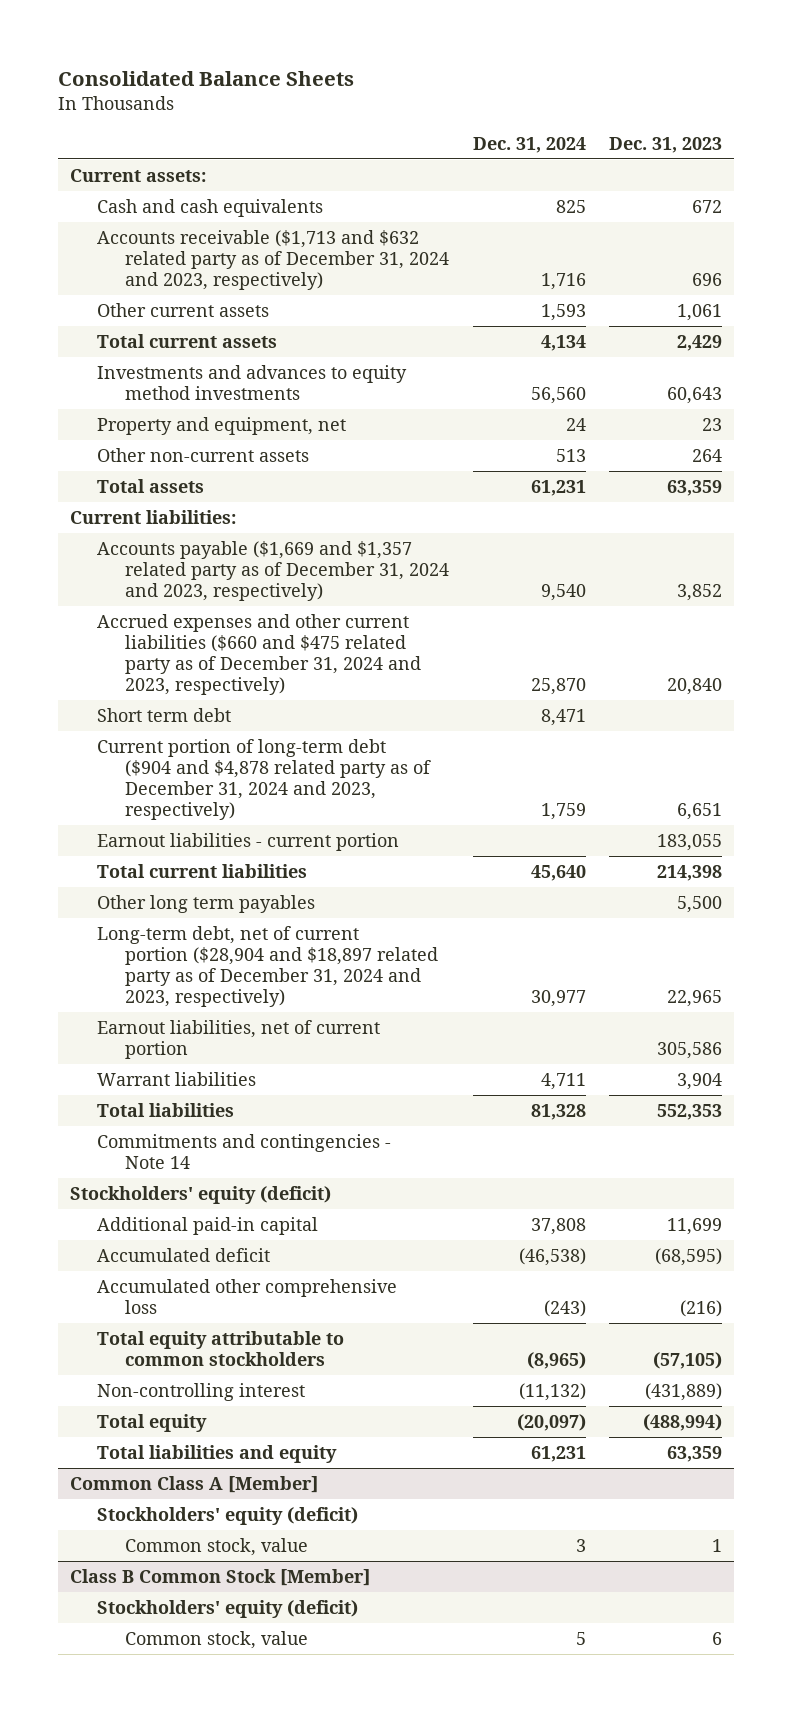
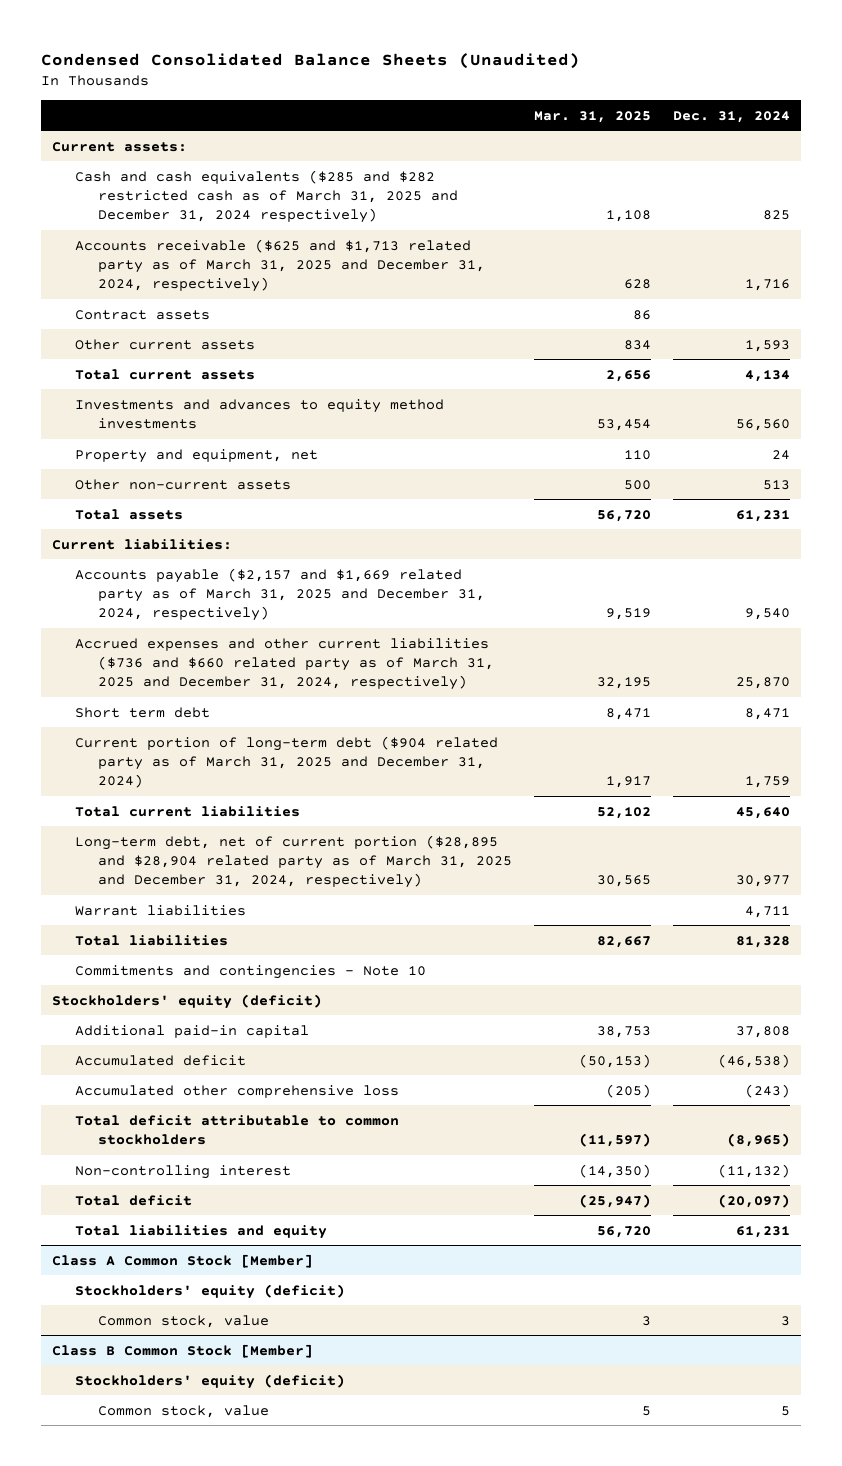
- Consolidated Balance Sheets
+ Condensed Consolidated Balance Sheets (Unaudited)
- | Dec. 31, 2024 | Dec. 31, 2023
+ | Mar. 31, 2025 | Dec. 31, 2024
- Cash and cash equivalents | 825 | 672
- Accounts receivable ($1,713 and $632 related party as of December 31, 2024 and 2023, respectively) | 1,716 | 696
+ Cash and cash equivalents ($285 and $282 restricted cash as of March 31, 2025 and December 31, 2024 respectively) | 1,108 | 825
+ Accounts receivable ($625 and $1,713 related party as of March 31, 2025 and December 31, 2024, respectively) | 628 | 1,716
+ Contract assets | 86 |
- Accounts payable ($1,669 and $1,357 related party as of December 31, 2024 and 2023, respectively) | 9,540 | 3,852
- Accrued expenses and other current liabilities ($660 and $475 related party as of December 31, 2024 and 2023, respectively) | 25,870 | 20,840
+ Accounts payable ($2,157 and $1,669 related party as of March 31, 2025 and December 31, 2024, respectively) | 9,519 | 9,540
+ Accrued expenses and other current liabilities ($736 and $660 related party as of March 31, 2025 and December 31, 2024, respectively) | 32,195 | 25,870
- Current portion of long-term debt ($904 and $4,878 related party as of December 31, 2024 and 2023, respectively) | 1,759 | 6,651
- Earnout liabilities - current portion | | 183,055
+ Current portion of long-term debt ($904 related party as of March 31, 2025 and December 31, 2024) | 1,917 | 1,759
- Other long term payables | | 5,500
- Long-term debt, net of current portion ($28,904 and $18,897 related party as of December 31, 2024 and 2023, respectively) | 30,977 | 22,965
- Earnout liabilities, net of current portion | | 305,586
+ Long-term debt, net of current portion ($28,895 and $28,904 related party as of March 31, 2025 and December 31, 2024, respectively) | 30,565 | 30,977
- Commitments and contingencies - Note 14
+ Commitments and contingencies - Note 10
- Total equity attributable to common stockholders | (8,965) | (57,105)
+ Total deficit attributable to common stockholders | (11,597) | (8,965)
- Total equity | (20,097) | (488,994)
+ Total deficit | (25,947) | (20,097)
- Common Class A [Member]
+ Class A Common Stock [Member]

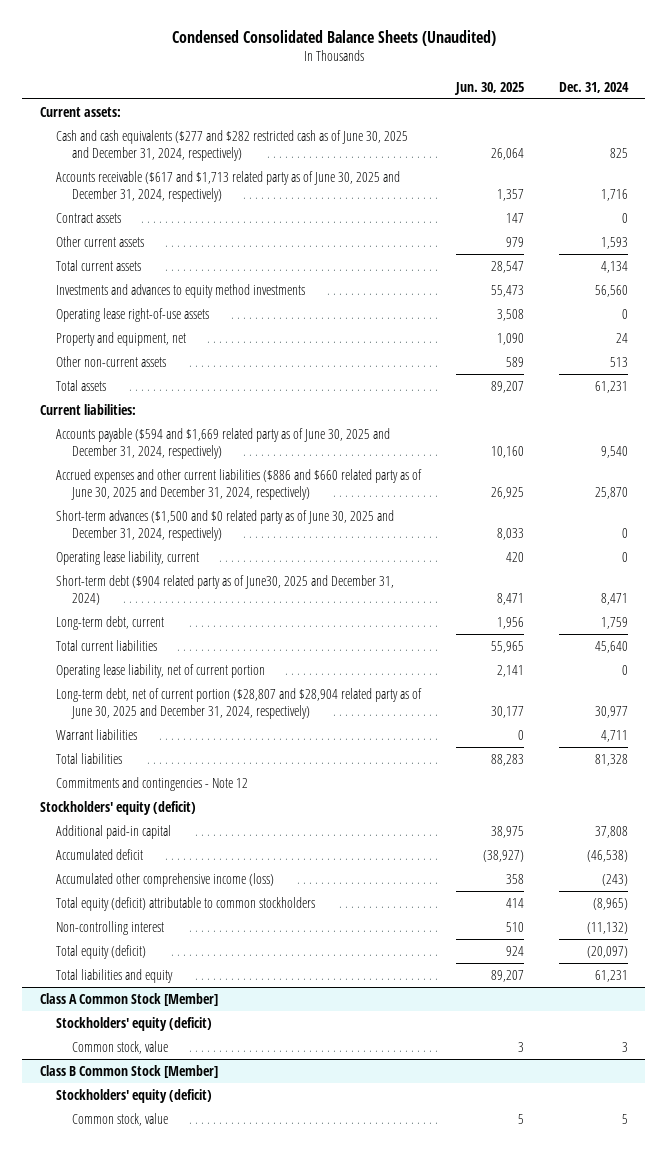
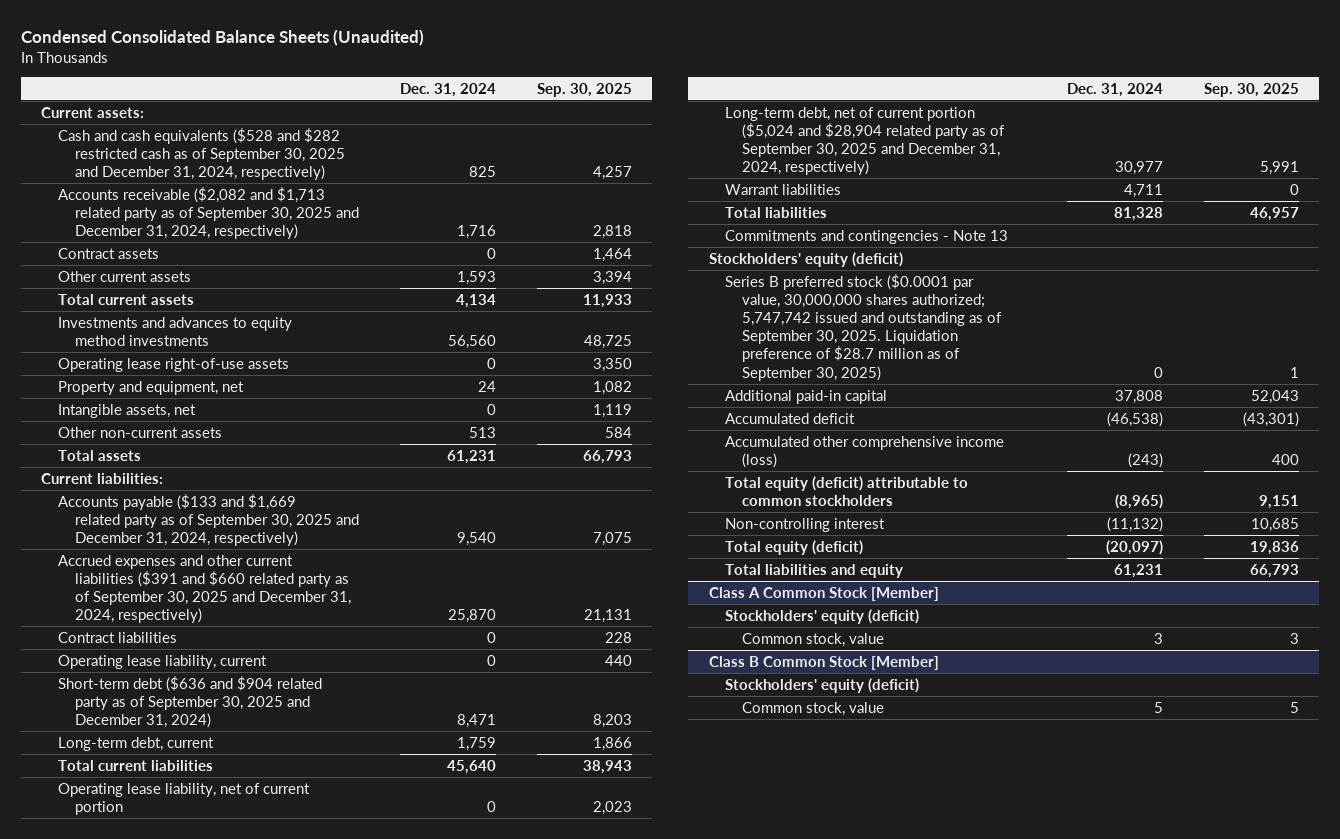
- | Jun. 30, 2025 | Dec. 31, 2024
+ | Dec. 31, 2024 | Sep. 30, 2025
- Cash and cash equivalents ($277 and $282 restricted cash as of June 30, 2025 and December 31, 2024, respectively) | 26,064 | 825
- Accounts receivable ($617 and $1,713 related party as of June 30, 2025 and December 31, 2024, respectively) | 1,357 | 1,716
+ Cash and cash equivalents ($528 and $282 restricted cash as of September 30, 2025 and December 31, 2024, respectively) | 825 | 4,257
+ Accounts receivable ($2,082 and $1,713 related party as of September 30, 2025 and December 31, 2024, respectively) | 1,716 | 2,818
+ Intangible assets, net | 0 | 1,119
- Accounts payable ($594 and $1,669 related party as of June 30, 2025 and December 31, 2024, respectively) | 10,160 | 9,540
- Accrued expenses and other current liabilities ($886 and $660 related party as of June 30, 2025 and December 31, 2024, respectively) | 26,925 | 25,870
- Short-term advances ($1,500 and $0 related party as of June 30, 2025 and December 31, 2024, respectively) | 8,033 | 0
+ Accounts payable ($133 and $1,669 related party as of September 30, 2025 and December 31, 2024, respectively) | 9,540 | 7,075
+ Accrued expenses and other current liabilities ($391 and $660 related party as of September 30, 2025 and December 31, 2024, respectively) | 25,870 | 21,131
+ Contract liabilities | 0 | 228
- Short-term debt ($904 related party as of June30, 2025 and December 31, 2024) | 8,471 | 8,471
+ Short-term debt ($636 and $904 related party as of September 30, 2025 and December 31, 2024) | 8,471 | 8,203
- Long-term debt, net of current portion ($28,807 and $28,904 related party as of June 30, 2025 and December 31, 2024, respectively) | 30,177 | 30,977
+ Long-term debt, net of current portion ($5,024 and $28,904 related party as of September 30, 2025 and December 31, 2024, respectively) | 30,977 | 5,991
- Commitments and contingencies - Note 12
+ Commitments and contingencies - Note 13
+ Series B preferred stock ($0.0001 par value, 30,000,000 shares authorized; 5,747,742 issued and outstanding as of September 30, 2025. Liquidation preference of $28.7 million as of September 30, 2025) | 0 | 1

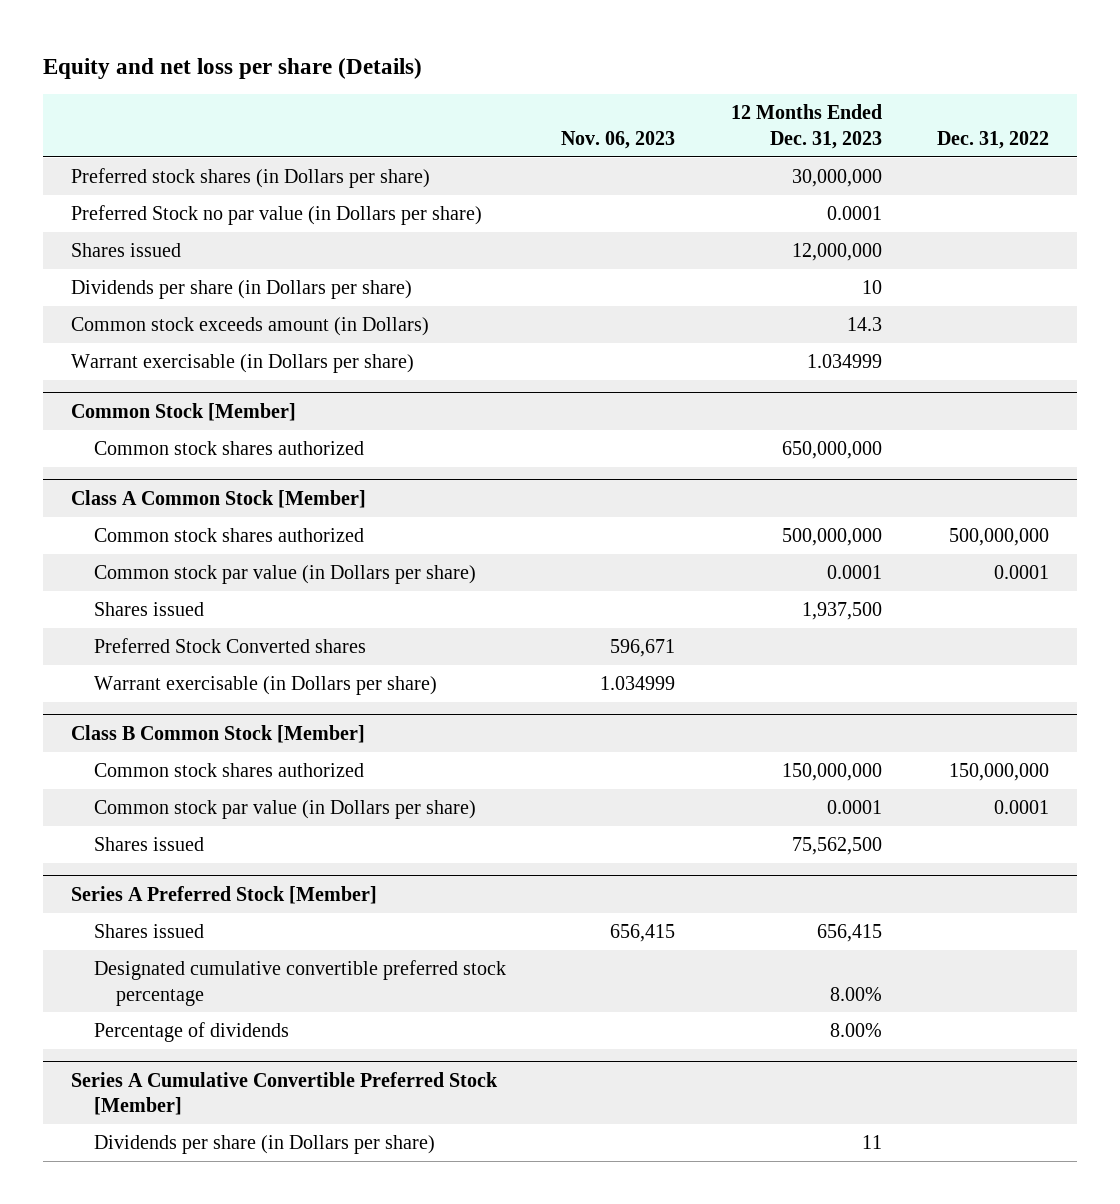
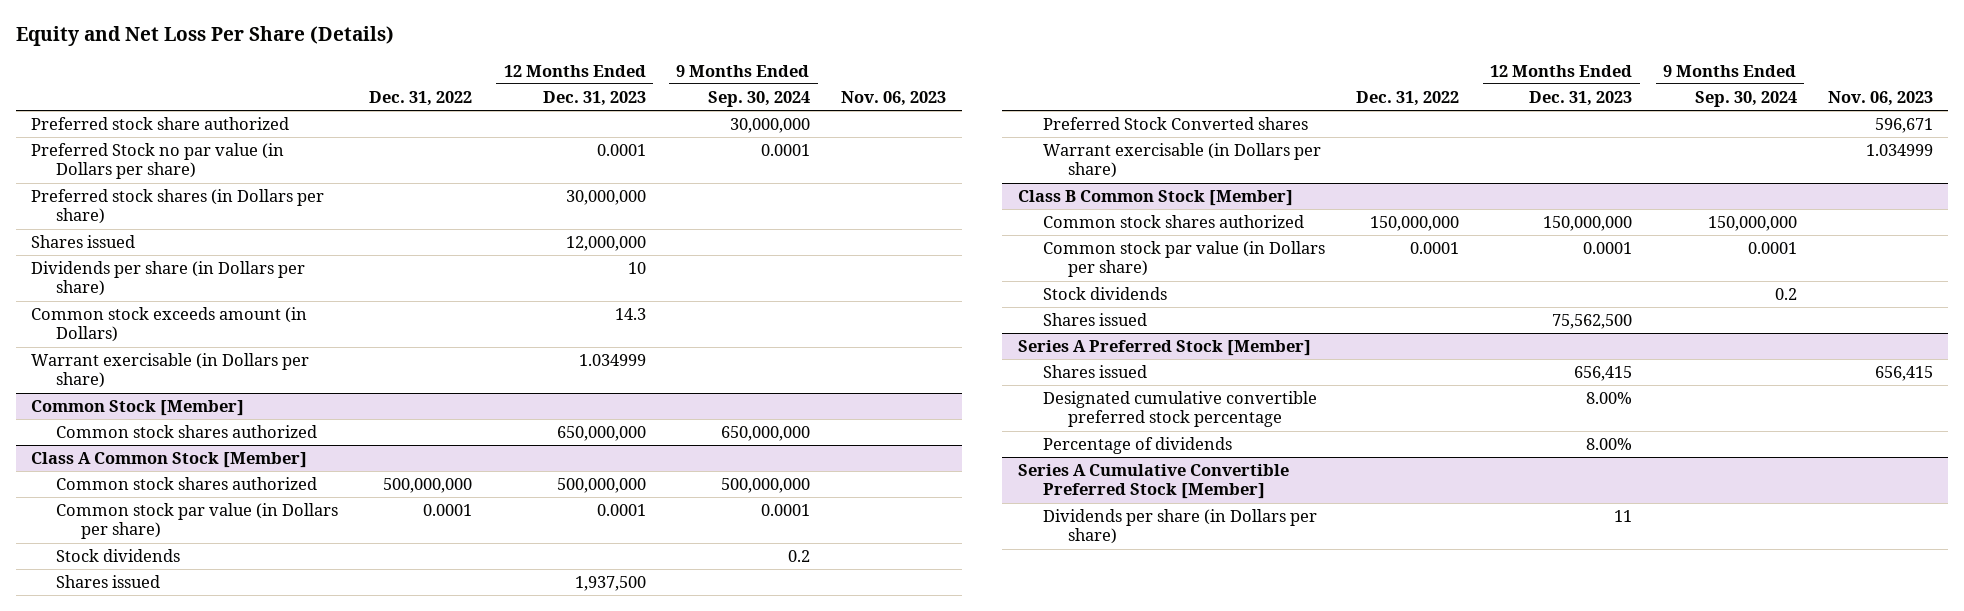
- Equity and net loss per share (Details)
+ Equity and Net Loss Per Share (Details)
- | Nov. 06, 2023 | 12 Months Ended Dec. 31, 2023 | Dec. 31, 2022
+ | Dec. 31, 2022 | 12 Months Ended Dec. 31, 2023 | 9 Months Ended Sep. 30, 2024 | Nov. 06, 2023
+ Preferred stock share authorized | | | 30,000,000 |
moved down: Preferred stock shares (in Dollars per share) | | 30,000,000 | |
@ Class A Common Stock [Member]
+ Stock dividends | | | 0.2 |
@ Class B Common Stock [Member]
+ Stock dividends | | | 0.2 |

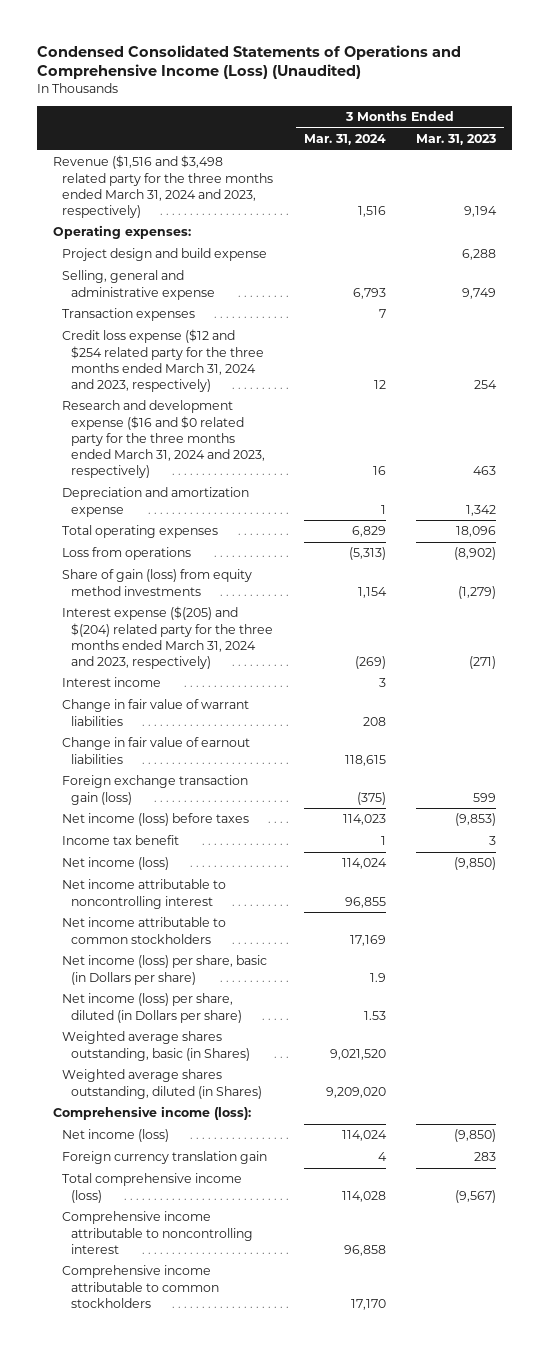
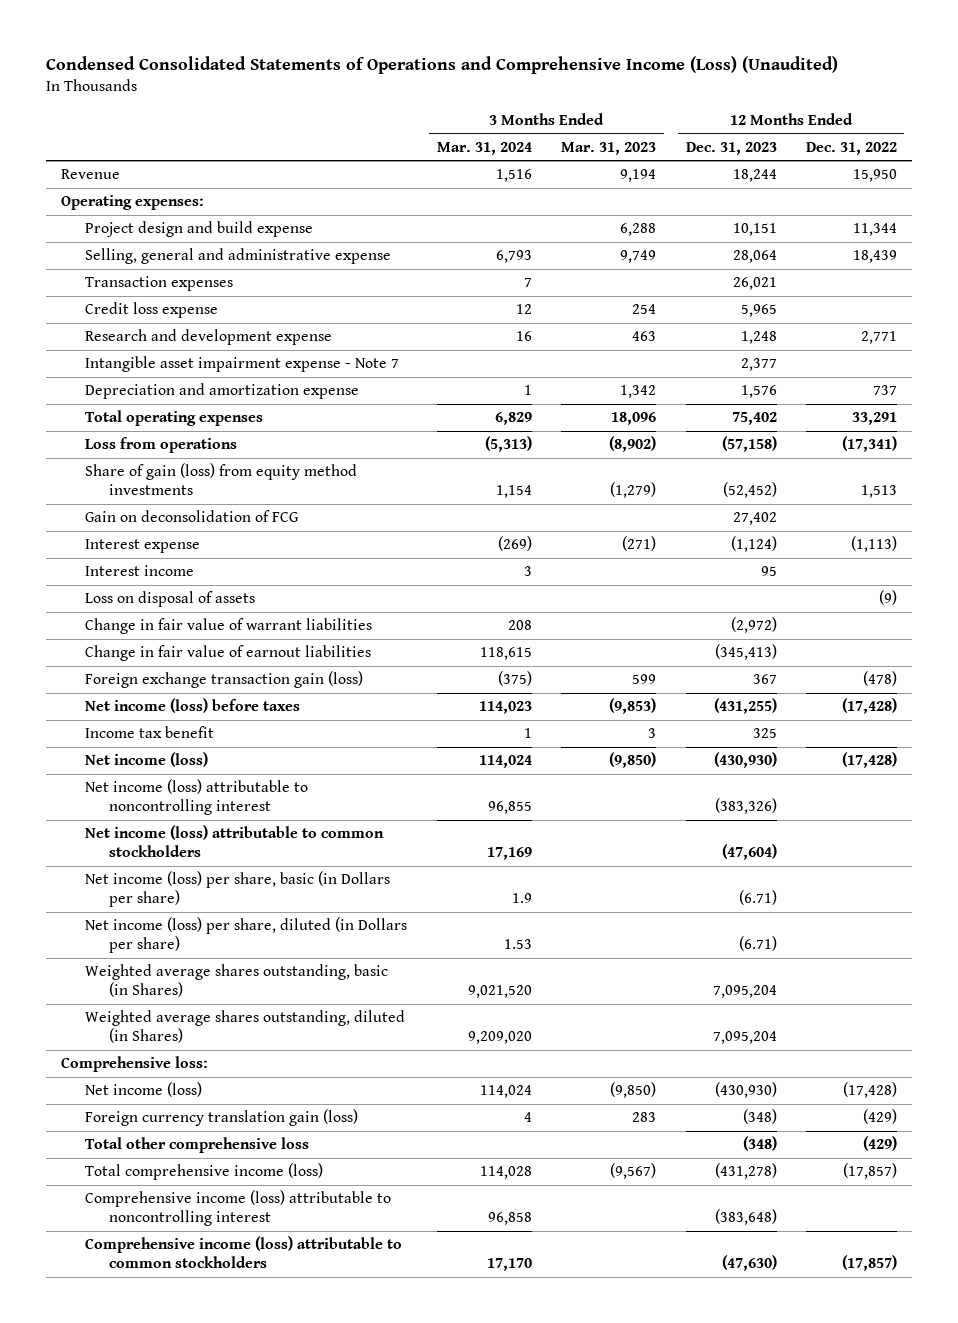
- | 3 Months Ended Mar. 31, 2024 | 3 Months Ended Mar. 31, 2023
+ | 3 Months Ended Mar. 31, 2024 | 3 Months Ended Mar. 31, 2023 | 12 Months Ended Dec. 31, 2023 | 12 Months Ended Dec. 31, 2022
- Revenue ($1,516 and $3,498 related party for the three months ended March 31, 2024 and 2023, respectively) | 1,516 | 9,194
+ Revenue | 1,516 | 9,194 | 18,244 | 15,950
- Credit loss expense ($12 and $254 related party for the three months ended March 31, 2024 and 2023, respectively) | 12 | 254
- Research and development expense ($16 and $0 related party for the three months ended March 31, 2024 and 2023, respectively) | 16 | 463
+ Credit loss expense | 12 | 254 | 5,965 |
+ Research and development expense | 16 | 463 | 1,248 | 2,771
+ Intangible asset impairment expense - Note 7 | | | 2,377 |
- Interest expense ($(205) and $(204) related party for the three months ended March 31, 2024 and 2023, respectively) | (269) | (271)
+ Gain on deconsolidation of FCG | | | 27,402 |
+ Interest expense | (269) | (271) | (1,124) | (1,113)
+ Loss on disposal of assets | | | | (9)
- Net income attributable to noncontrolling interest | 96,855 |
- Net income attributable to common stockholders | 17,169 |
+ Net income (loss) attributable to noncontrolling interest | 96,855 | | (383,326) |
+ Net income (loss) attributable to common stockholders | 17,169 | | (47,604) |
- Comprehensive income (loss):
+ Comprehensive loss:
- Foreign currency translation gain | 4 | 283
+ Foreign currency translation gain (loss) | 4 | 283 | (348) | (429)
+ Total other comprehensive loss | | | (348) | (429)
- Comprehensive income attributable to noncontrolling interest | 96,858 |
- Comprehensive income attributable to common stockholders | 17,170 |
+ Comprehensive income (loss) attributable to noncontrolling interest | 96,858 | | (383,648) |
+ Comprehensive income (loss) attributable to common stockholders | 17,170 | | (47,630) | (17,857)

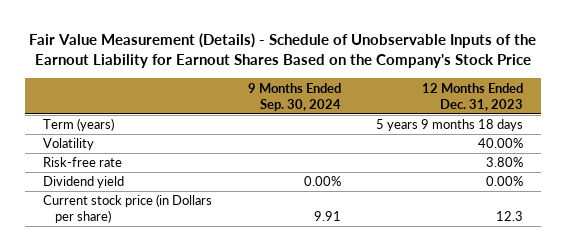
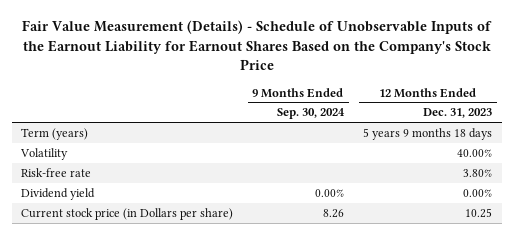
- Current stock price (in Dollars per share) | 9.91 | 12.3
+ Current stock price (in Dollars per share) | 8.26 | 10.25

